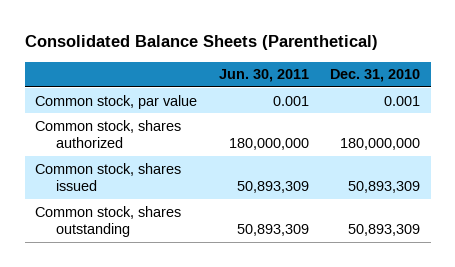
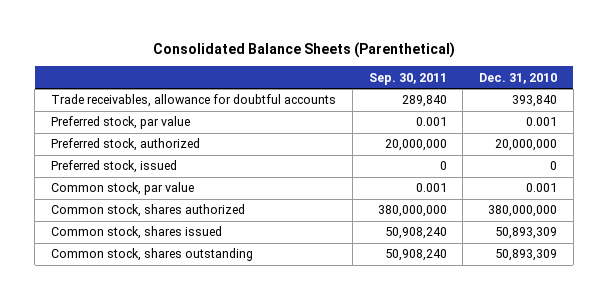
- | Jun. 30, 2011 | Dec. 31, 2010
+ | Sep. 30, 2011 | Dec. 31, 2010
+ Trade receivables, allowance for doubtful accounts | 289,840 | 393,840
+ Preferred stock, par value | 0.001 | 0.001
+ Preferred stock, authorized | 20,000,000 | 20,000,000
+ Preferred stock, issued | 0 | 0
- Common stock, shares authorized | 180,000,000 | 180,000,000
+ Common stock, shares authorized | 380,000,000 | 380,000,000

